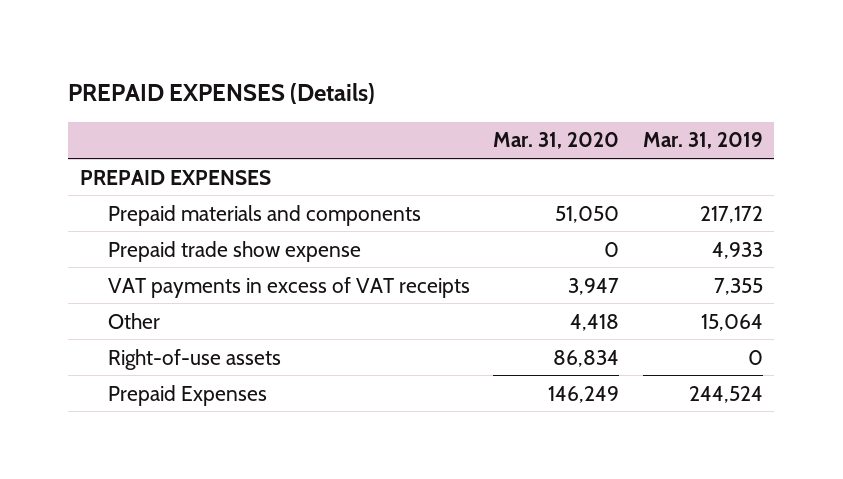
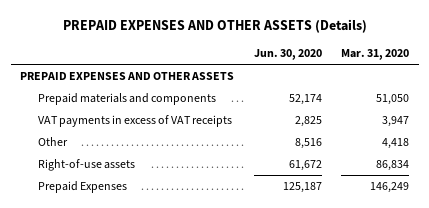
- PREPAID EXPENSES (Details)
+ PREPAID EXPENSES AND OTHER ASSETS (Details)
- | Mar. 31, 2020 | Mar. 31, 2019
+ | Jun. 30, 2020 | Mar. 31, 2020
- PREPAID EXPENSES
+ PREPAID EXPENSES AND OTHER ASSETS
- Prepaid trade show expense | 0 | 4,933

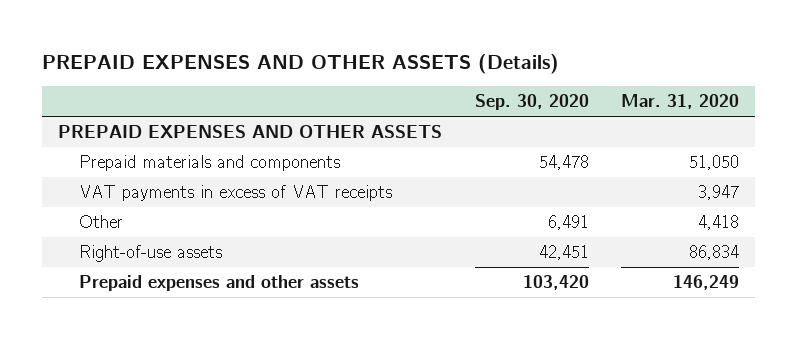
- | Jun. 30, 2020 | Mar. 31, 2020
+ | Sep. 30, 2020 | Mar. 31, 2020
- Prepaid Expenses | 125,187 | 146,249
+ Prepaid expenses and other assets | 103,420 | 146,249

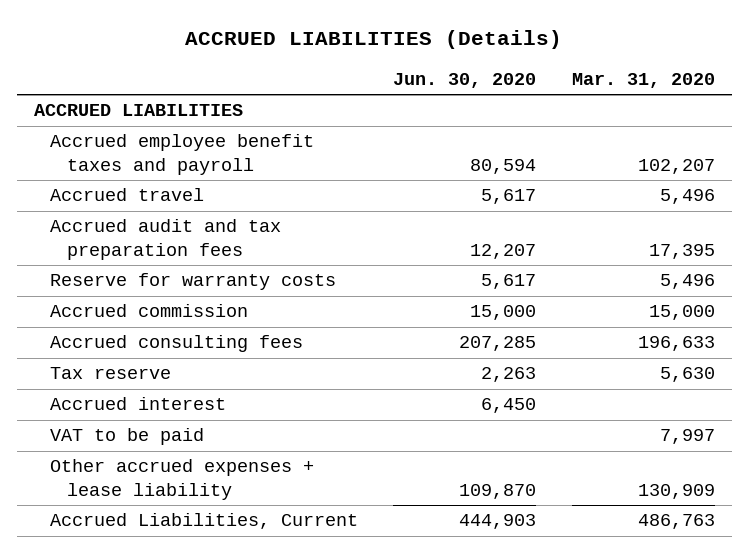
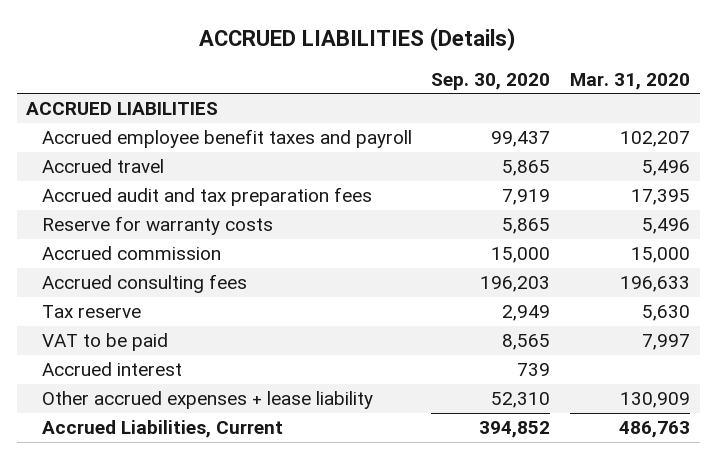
- | Jun. 30, 2020 | Mar. 31, 2020
+ | Sep. 30, 2020 | Mar. 31, 2020
moved down: Accrued interest | 739 |

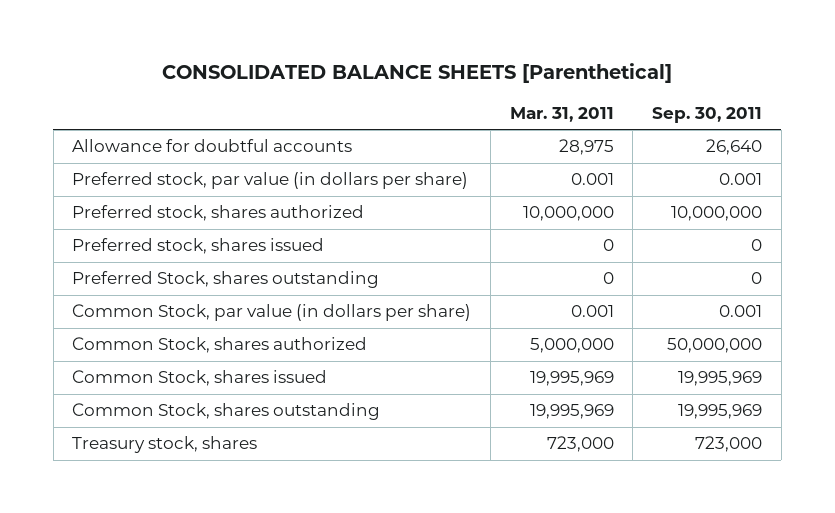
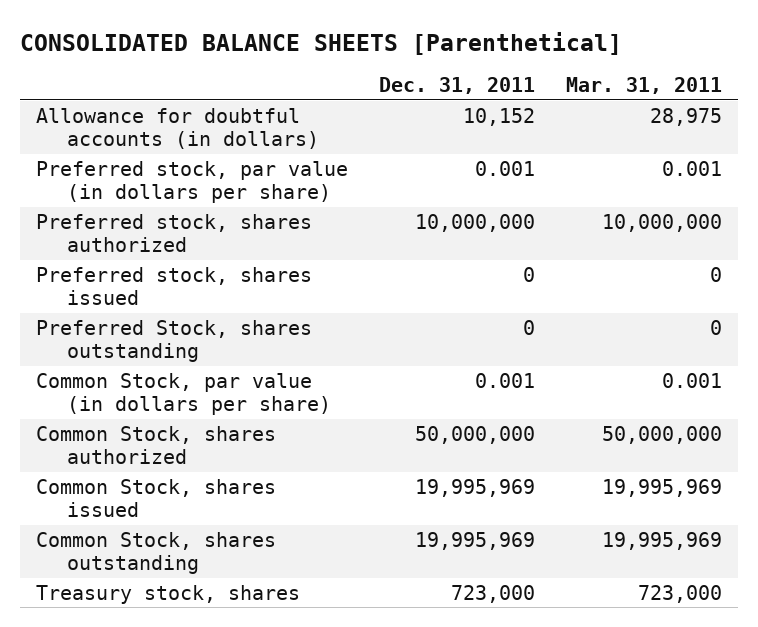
- | Mar. 31, 2011 | Sep. 30, 2011
+ | Dec. 31, 2011 | Mar. 31, 2011
- Allowance for doubtful accounts | 28,975 | 26,640
+ Allowance for doubtful accounts (in dollars) | 10,152 | 28,975
- Common Stock, shares authorized | 5,000,000 | 50,000,000
+ Common Stock, shares authorized | 50,000,000 | 50,000,000

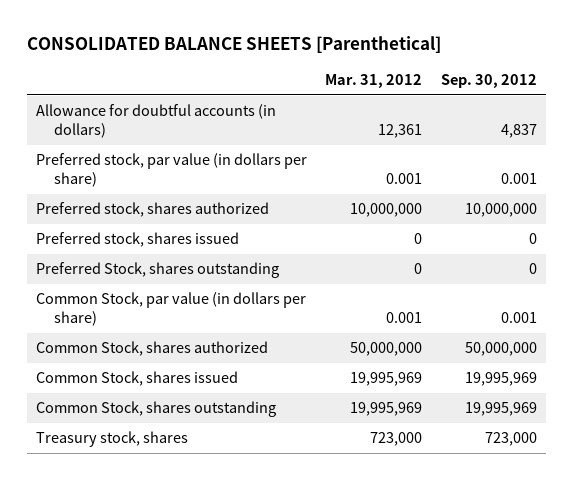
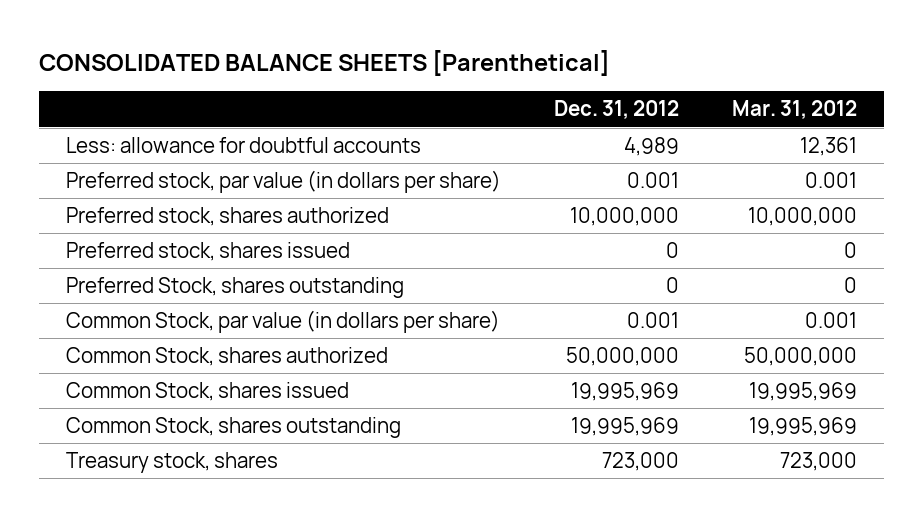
- | Mar. 31, 2012 | Sep. 30, 2012
+ | Dec. 31, 2012 | Mar. 31, 2012
- Allowance for doubtful accounts (in dollars) | 12,361 | 4,837
+ Less: allowance for doubtful accounts | 4,989 | 12,361

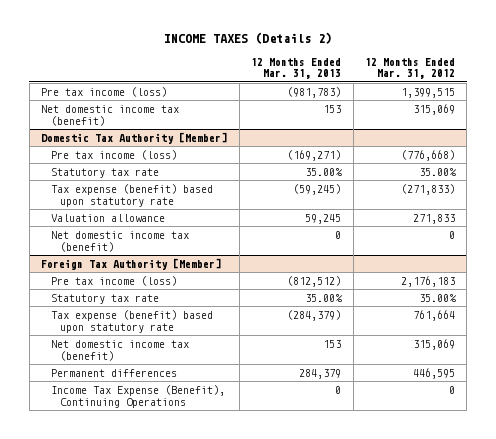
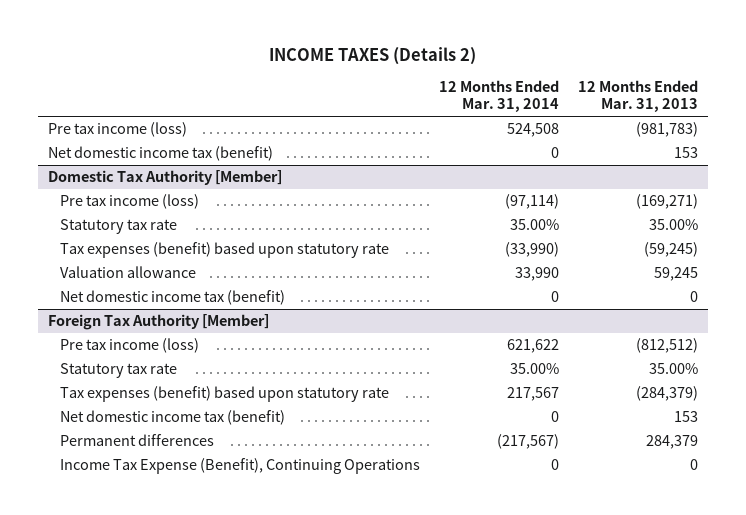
- | 12 Months Ended Mar. 31, 2013 | 12 Months Ended Mar. 31, 2012
+ | 12 Months Ended Mar. 31, 2014 | 12 Months Ended Mar. 31, 2013
@ Domestic Tax Authority [Member]
- Tax expense (benefit) based upon statutory rate | (59,245) | (271,833)
+ Tax expenses (benefit) based upon statutory rate | (33,990) | (59,245)
@ Foreign Tax Authority [Member]
- Tax expense (benefit) based upon statutory rate | (284,379) | 761,664
+ Tax expenses (benefit) based upon statutory rate | 217,567 | (284,379)

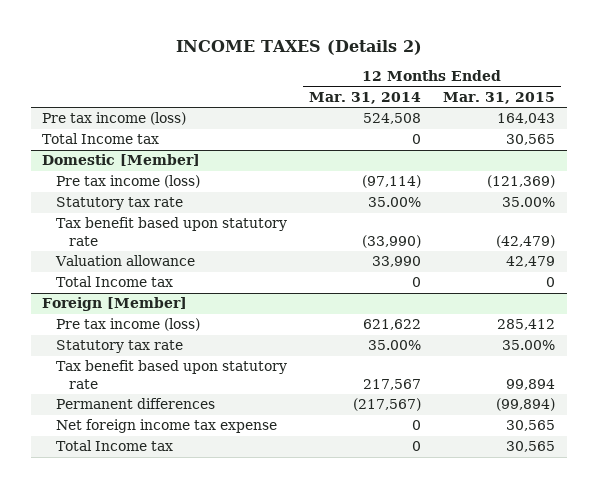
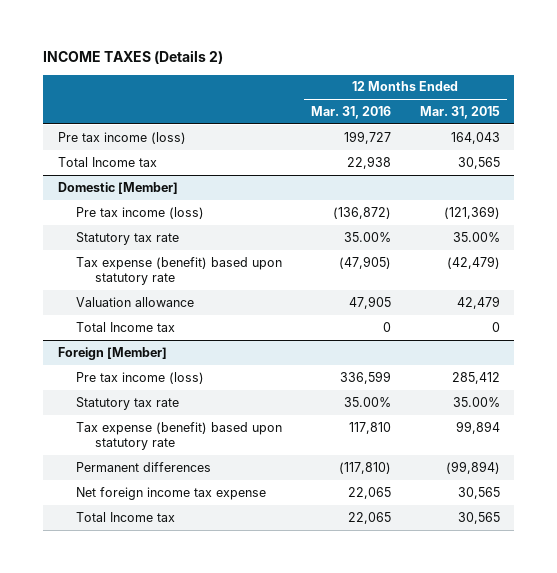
- | 12 Months Ended Mar. 31, 2014 | 12 Months Ended Mar. 31, 2015
+ | 12 Months Ended Mar. 31, 2016 | 12 Months Ended Mar. 31, 2015
@ Domestic [Member]
- Tax benefit based upon statutory rate | (33,990) | (42,479)
+ Tax expense (benefit) based upon statutory rate | (47,905) | (42,479)
@ Foreign [Member]
- Tax benefit based upon statutory rate | 217,567 | 99,894
+ Tax expense (benefit) based upon statutory rate | 117,810 | 99,894

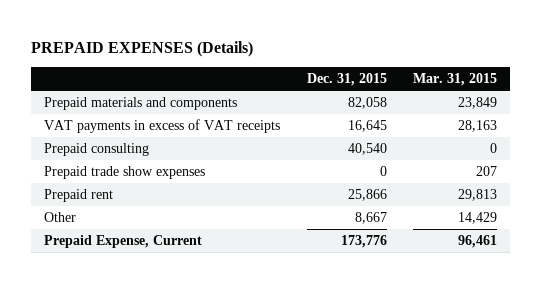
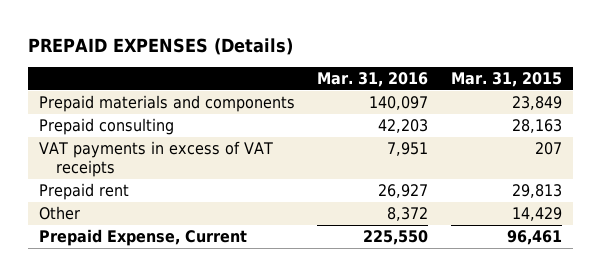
- | Dec. 31, 2015 | Mar. 31, 2015
+ | Mar. 31, 2016 | Mar. 31, 2015
- VAT payments in excess of VAT receipts | 16,645 | 28,163
- Prepaid consulting | 40,540 | 0
- Prepaid trade show expenses | 0 | 207
+ Prepaid consulting | 42,203 | 28,163
+ VAT payments in excess of VAT receipts | 7,951 | 207

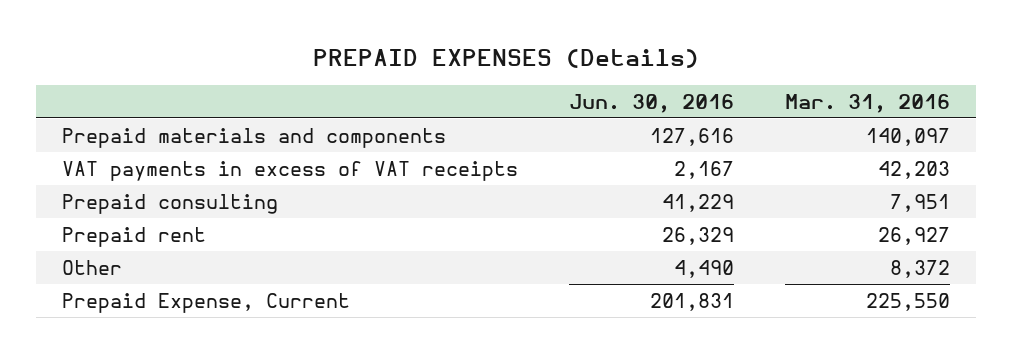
- | Mar. 31, 2016 | Mar. 31, 2015
+ | Jun. 30, 2016 | Mar. 31, 2016
- Prepaid consulting | 42,203 | 28,163
- VAT payments in excess of VAT receipts | 7,951 | 207
+ VAT payments in excess of VAT receipts | 2,167 | 42,203
+ Prepaid consulting | 41,229 | 7,951

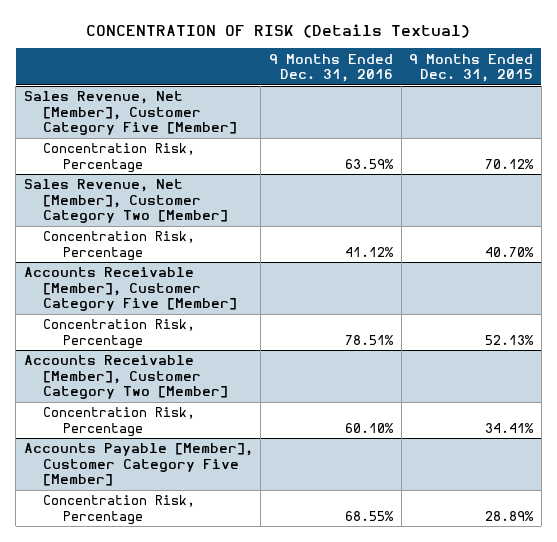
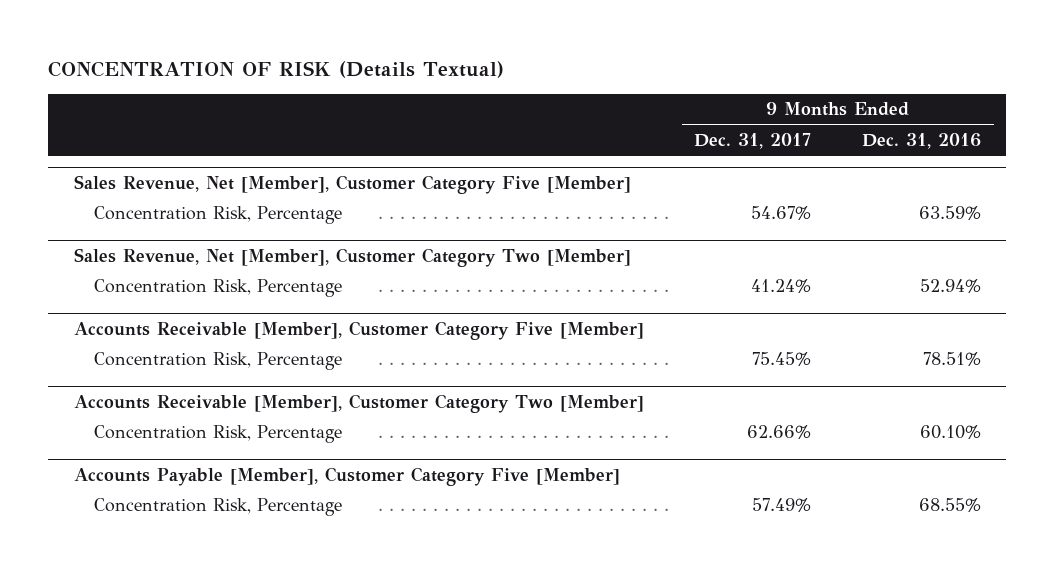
- | 9 Months Ended Dec. 31, 2016 | 9 Months Ended Dec. 31, 2015
+ | 9 Months Ended Dec. 31, 2017 | 9 Months Ended Dec. 31, 2016
@ Sales Revenue, Net [Member], Customer Category Two [Member]
- Concentration Risk, Percentage | 41.12% | 40.70%
+ Concentration Risk, Percentage | 41.24% | 52.94%

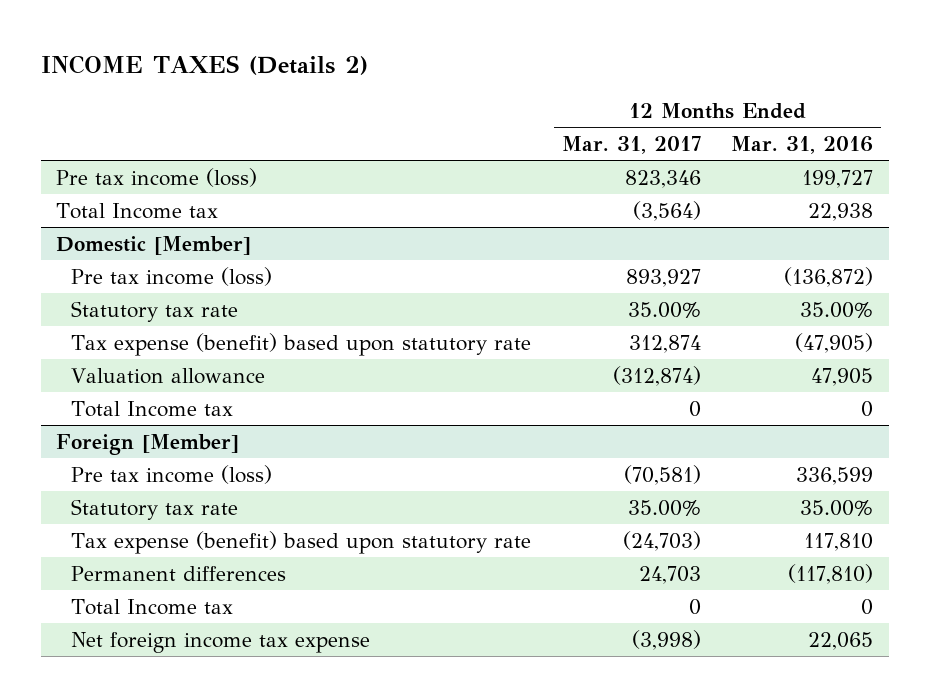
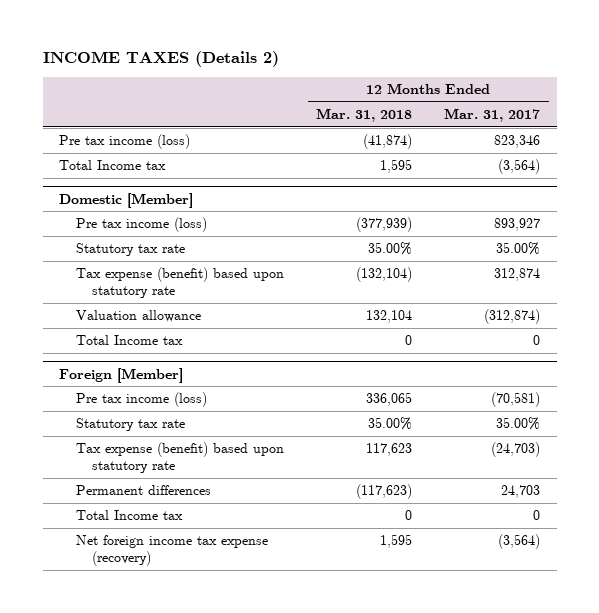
- | 12 Months Ended Mar. 31, 2017 | 12 Months Ended Mar. 31, 2016
+ | 12 Months Ended Mar. 31, 2018 | 12 Months Ended Mar. 31, 2017
@ Foreign [Member]
- Net foreign income tax expense | (3,998) | 22,065
+ Net foreign income tax expense (recovery) | 1,595 | (3,564)

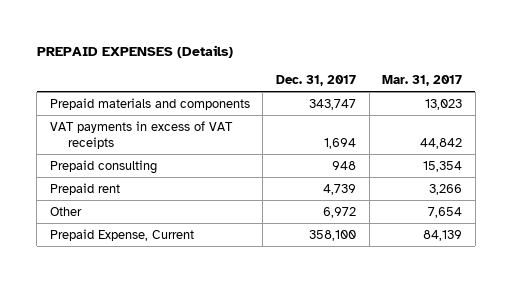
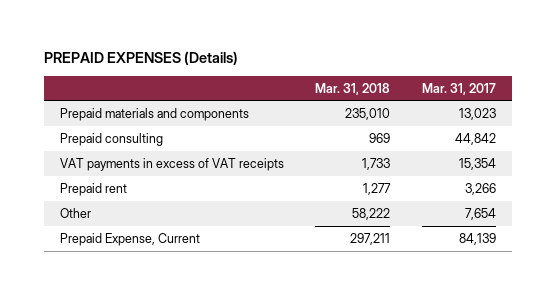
- | Dec. 31, 2017 | Mar. 31, 2017
+ | Mar. 31, 2018 | Mar. 31, 2017
- VAT payments in excess of VAT receipts | 1,694 | 44,842
- Prepaid consulting | 948 | 15,354
+ Prepaid consulting | 969 | 44,842
+ VAT payments in excess of VAT receipts | 1,733 | 15,354

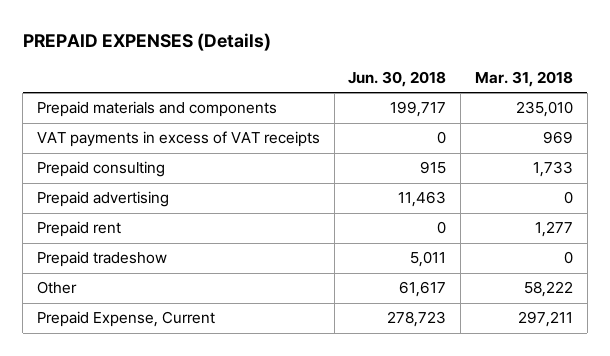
- | Mar. 31, 2018 | Mar. 31, 2017
+ | Jun. 30, 2018 | Mar. 31, 2018
- Prepaid consulting | 969 | 44,842
- VAT payments in excess of VAT receipts | 1,733 | 15,354
+ VAT payments in excess of VAT receipts | 0 | 969
+ Prepaid consulting | 915 | 1,733
+ Prepaid advertising | 11,463 | 0
+ Prepaid tradeshow | 5,011 | 0

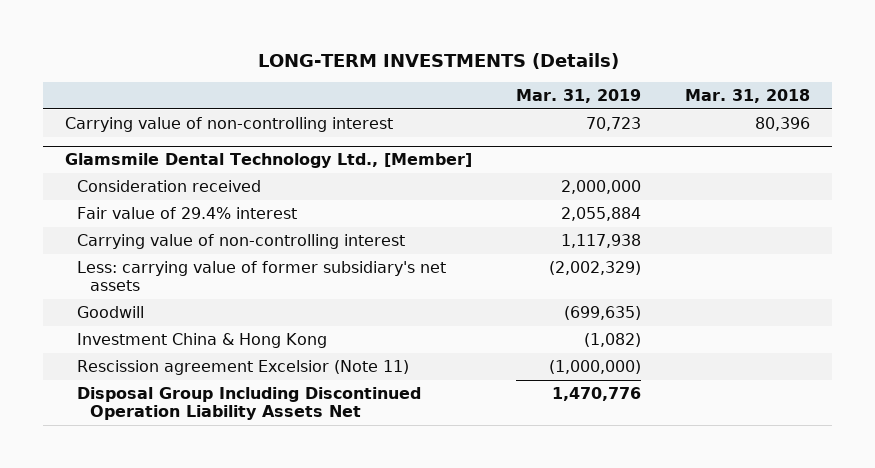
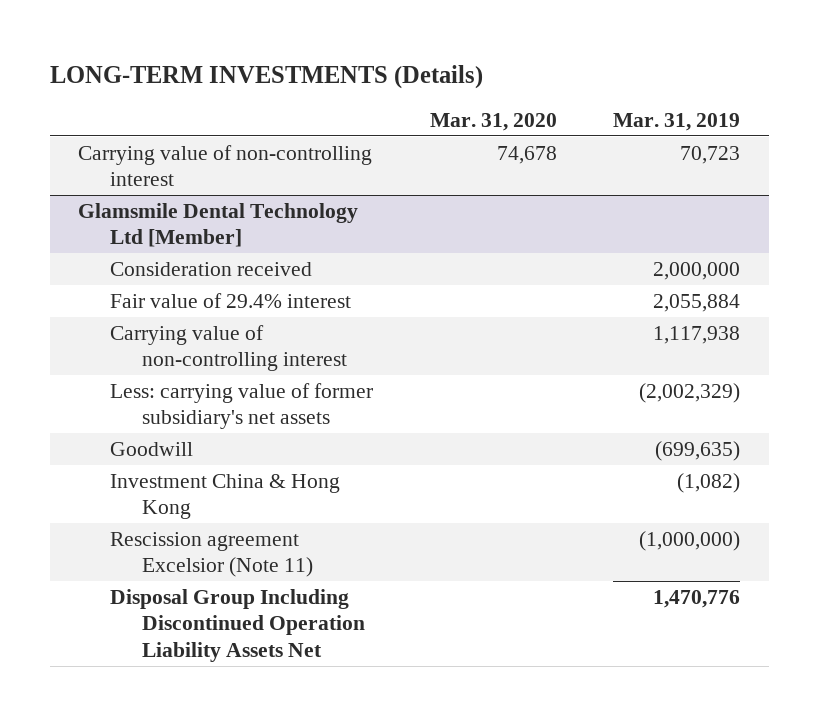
- | Mar. 31, 2019 | Mar. 31, 2018
+ | Mar. 31, 2020 | Mar. 31, 2019
- Glamsmile Dental Technology Ltd., [Member]
+ Glamsmile Dental Technology Ltd [Member]

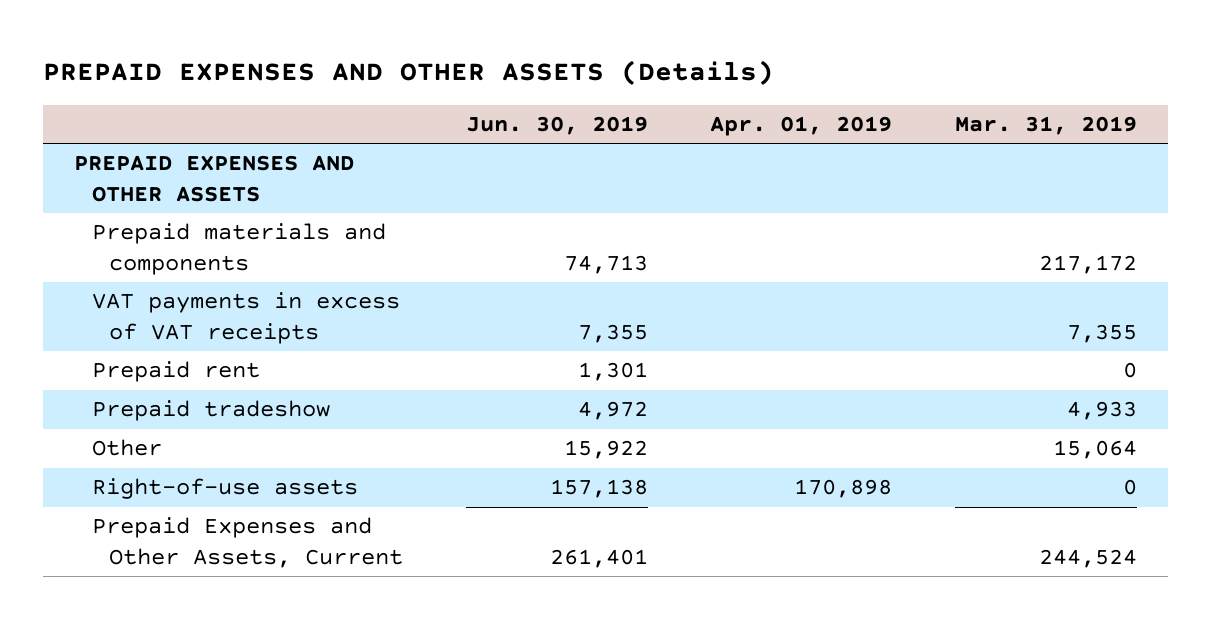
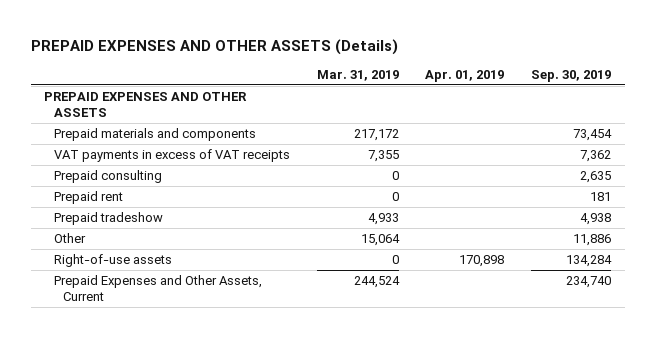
- | Jun. 30, 2019 | Apr. 01, 2019 | Mar. 31, 2019
+ | Mar. 31, 2019 | Apr. 01, 2019 | Sep. 30, 2019
+ Prepaid consulting | 0 | | 2,635

